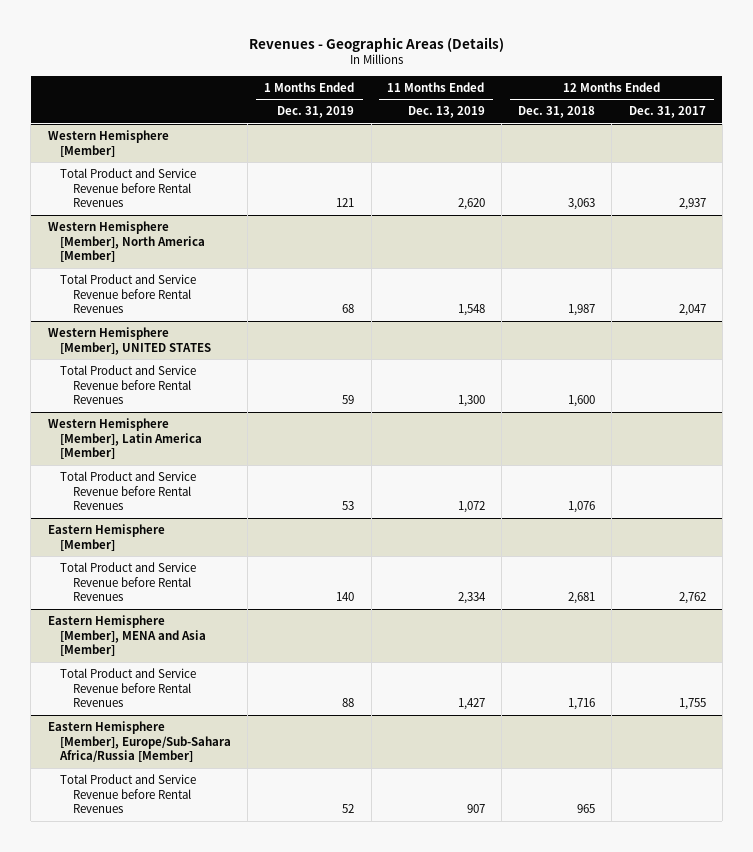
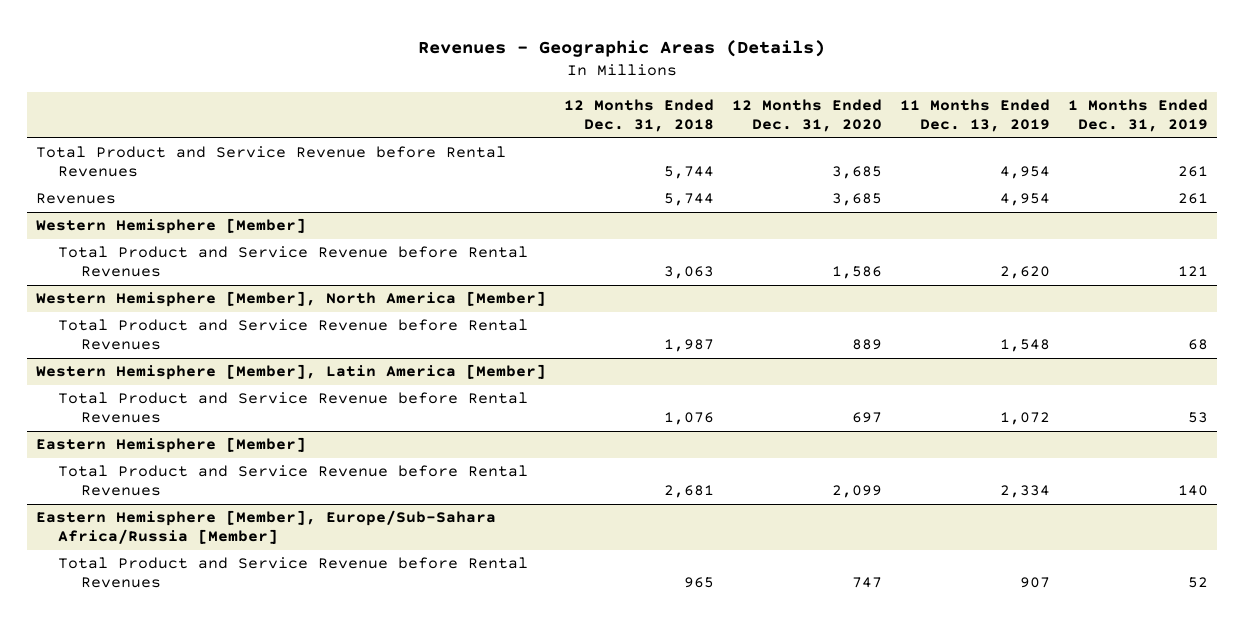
- | 1 Months Ended Dec. 31, 2019 | 11 Months Ended Dec. 13, 2019 | 12 Months Ended Dec. 31, 2018 | 12 Months Ended Dec. 31, 2017
+ | 12 Months Ended Dec. 31, 2018 | 12 Months Ended Dec. 31, 2020 | 11 Months Ended Dec. 13, 2019 | 1 Months Ended Dec. 31, 2019
+ Total Product and Service Revenue before Rental Revenues | 5,744 | 3,685 | 4,954 | 261
+ Revenues | 5,744 | 3,685 | 4,954 | 261
- Western Hemisphere [Member], UNITED STATES
- Total Product and Service Revenue before Rental Revenues | 59 | 1,300 | 1,600 |
- Eastern Hemisphere [Member], MENA and Asia [Member]
- Total Product and Service Revenue before Rental Revenues | 88 | 1,427 | 1,716 | 1,755

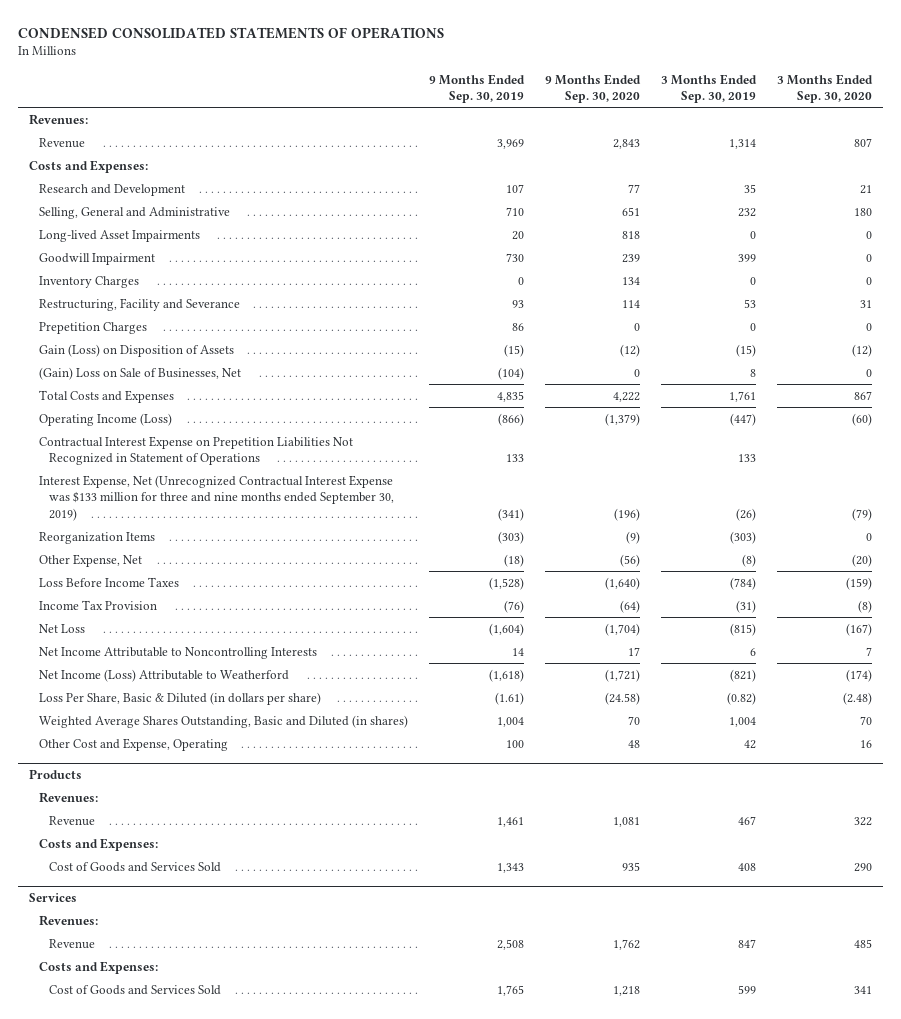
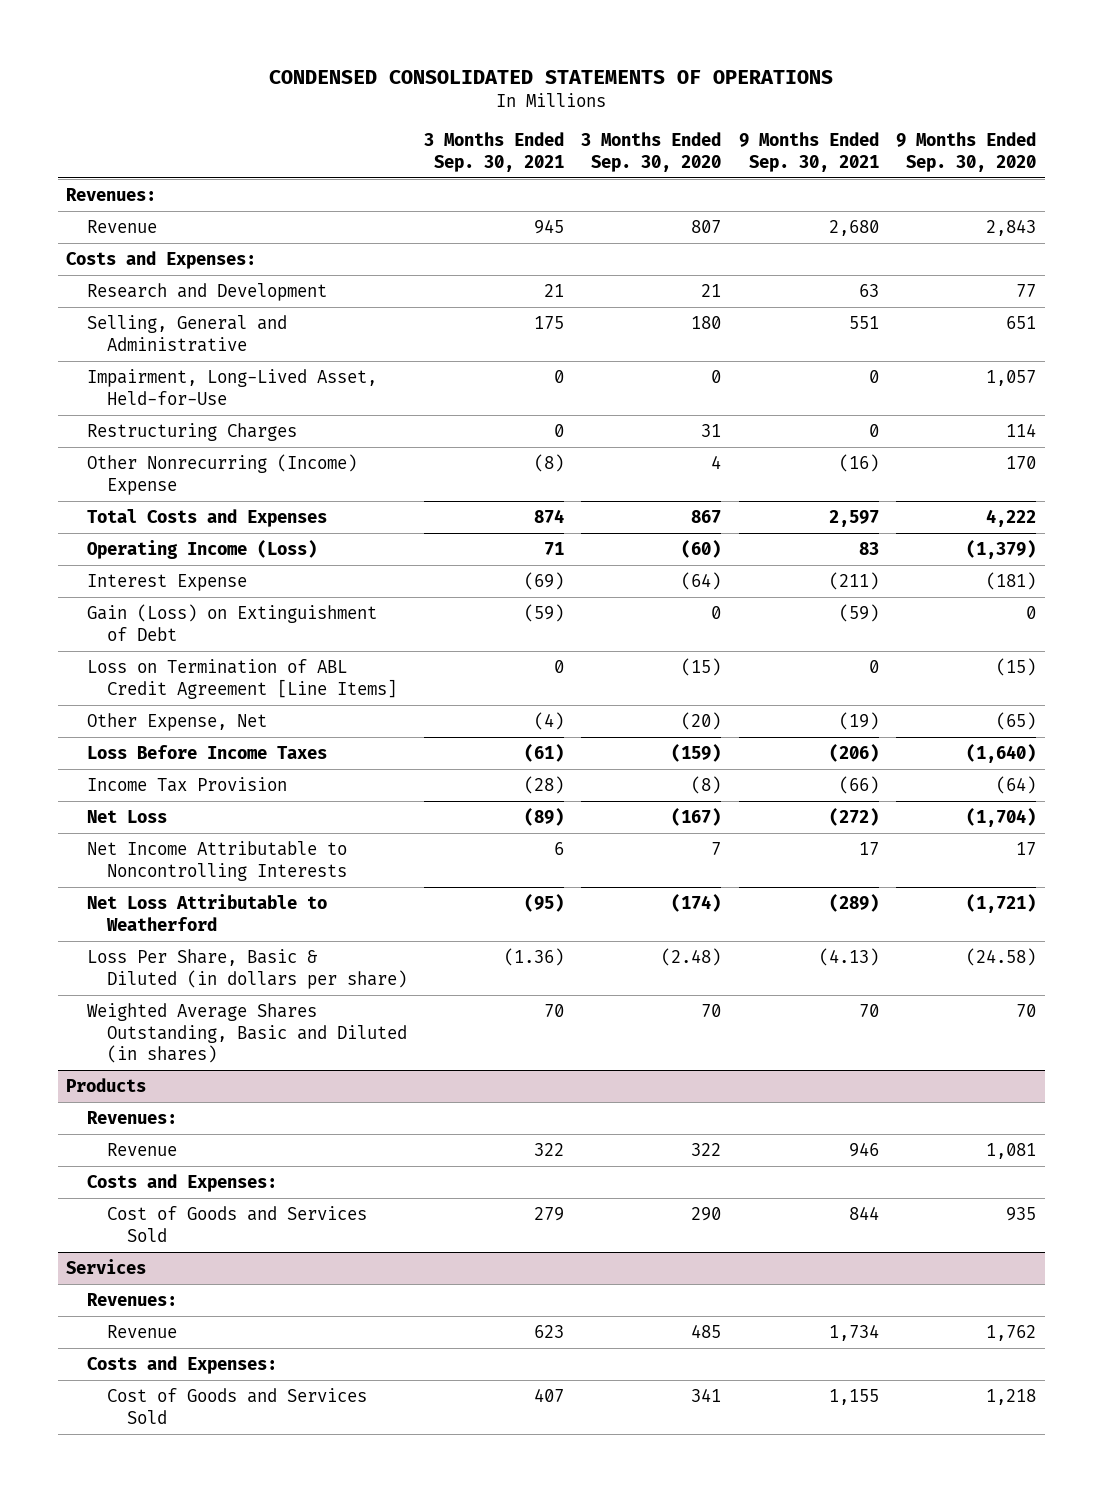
- | 9 Months Ended Sep. 30, 2019 | 9 Months Ended Sep. 30, 2020 | 3 Months Ended Sep. 30, 2019 | 3 Months Ended Sep. 30, 2020
+ | 3 Months Ended Sep. 30, 2021 | 3 Months Ended Sep. 30, 2020 | 9 Months Ended Sep. 30, 2021 | 9 Months Ended Sep. 30, 2020
- Long-lived Asset Impairments | 20 | 818 | 0 | 0
- Goodwill Impairment | 730 | 239 | 399 | 0
- Inventory Charges | 0 | 134 | 0 | 0
- Restructuring, Facility and Severance | 93 | 114 | 53 | 31
- Prepetition Charges | 86 | 0 | 0 | 0
- Gain (Loss) on Disposition of Assets | (15) | (12) | (15) | (12)
- (Gain) Loss on Sale of Businesses, Net | (104) | 0 | 8 | 0
+ Impairment, Long-Lived Asset, Held-for-Use | 0 | 0 | 0 | 1,057
+ Restructuring Charges | 0 | 31 | 0 | 114
+ Other Nonrecurring (Income) Expense | (8) | 4 | (16) | 170
- Contractual Interest Expense on Prepetition Liabilities Not Recognized in Statement of Operations | 133 | | 133 |
- Interest Expense, Net (Unrecognized Contractual Interest Expense was $133 million for three and nine months ended September 30, 2019) | (341) | (196) | (26) | (79)
- Reorganization Items | (303) | (9) | (303) | 0
- Other Expense, Net | (18) | (56) | (8) | (20)
+ Interest Expense | (69) | (64) | (211) | (181)
+ Gain (Loss) on Extinguishment of Debt | (59) | 0 | (59) | 0
+ Loss on Termination of ABL Credit Agreement [Line Items] | 0 | (15) | 0 | (15)
+ Other Expense, Net | (4) | (20) | (19) | (65)
- Net Income (Loss) Attributable to Weatherford | (1,618) | (1,721) | (821) | (174)
+ Net Loss Attributable to Weatherford | (95) | (174) | (289) | (1,721)
- Other Cost and Expense, Operating | 100 | 48 | 42 | 16

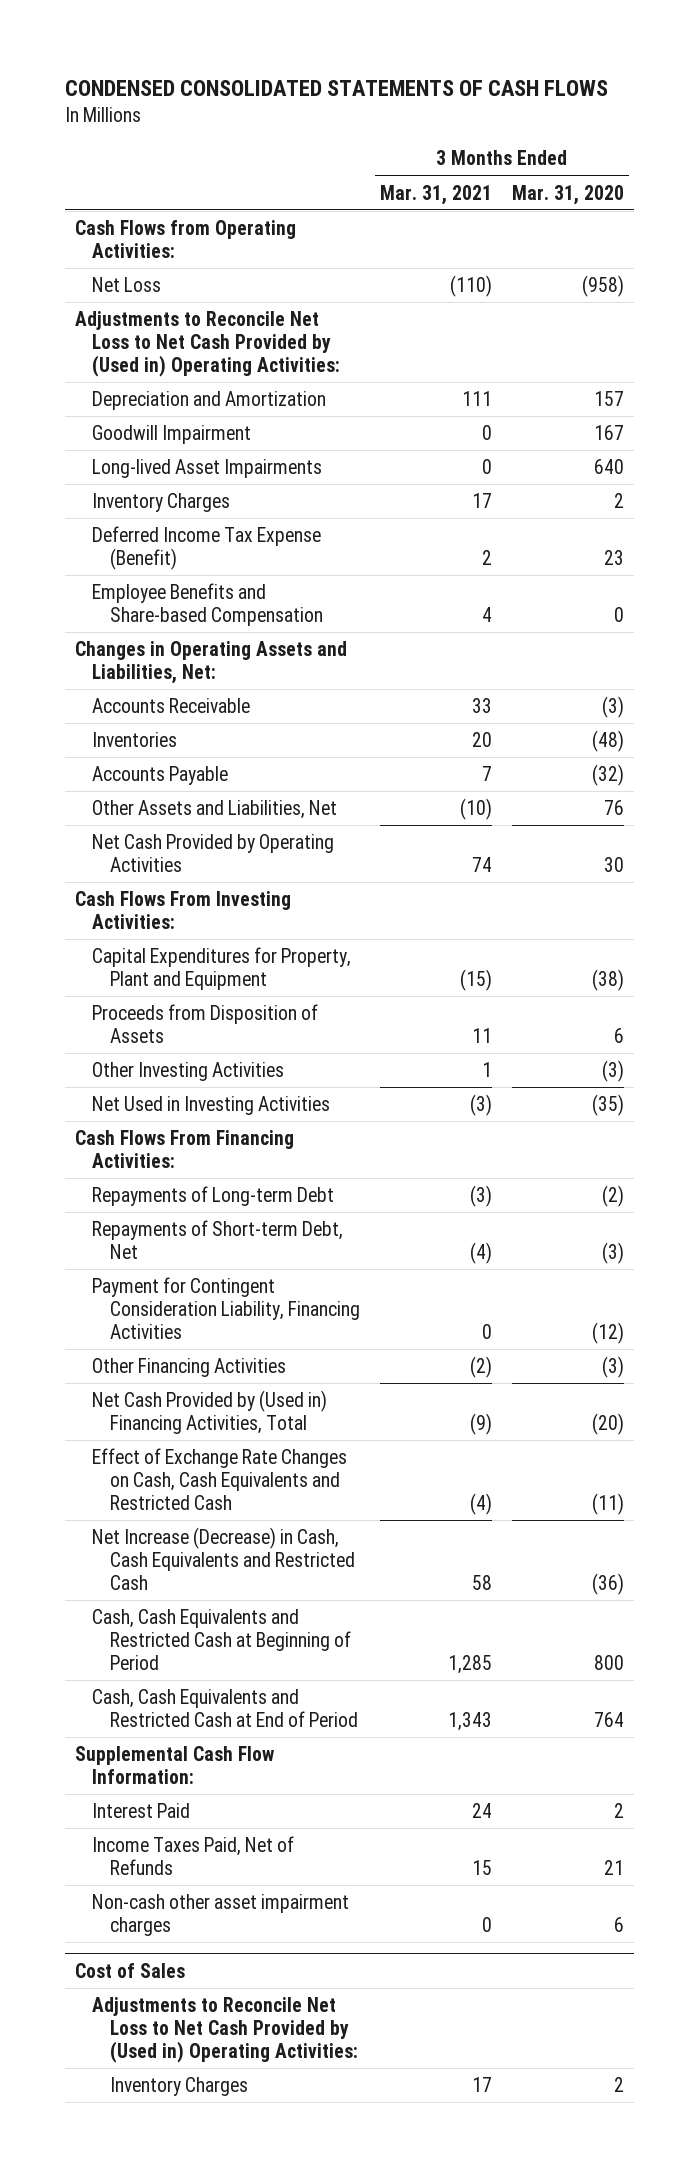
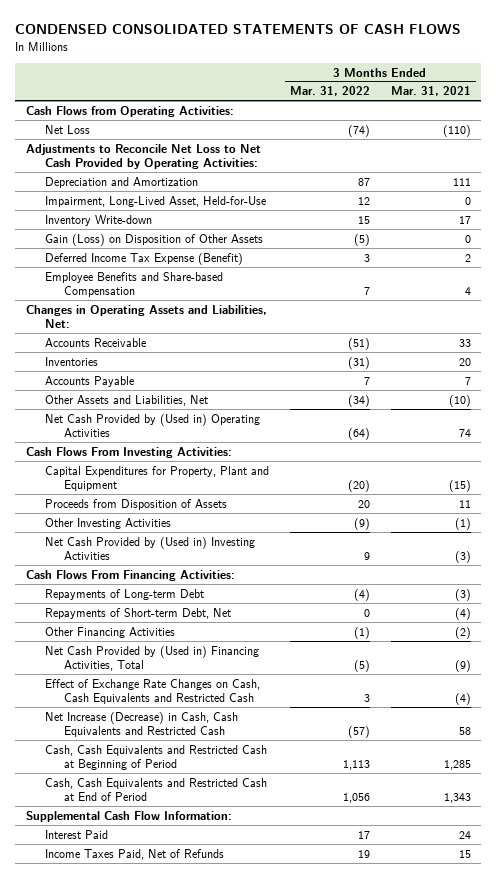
- | 3 Months Ended Mar. 31, 2021 | 3 Months Ended Mar. 31, 2020
+ | 3 Months Ended Mar. 31, 2022 | 3 Months Ended Mar. 31, 2021
- Adjustments to Reconcile Net Loss to Net Cash Provided by (Used in) Operating Activities:
+ Adjustments to Reconcile Net Loss to Net Cash Provided by Operating Activities:
- Goodwill Impairment | 0 | 167
- Long-lived Asset Impairments | 0 | 640
- Inventory Charges | 17 | 2
+ Impairment, Long-Lived Asset, Held-for-Use | 12 | 0
+ Inventory Write-down | 15 | 17
+ Gain (Loss) on Disposition of Other Assets | (5) | 0
- Net Cash Provided by Operating Activities | 74 | 30
+ Net Cash Provided by (Used in) Operating Activities | (64) | 74
- Other Investing Activities | 1 | (3)
- Net Used in Investing Activities | (3) | (35)
+ Other Investing Activities | (9) | (1)
+ Net Cash Provided by (Used in) Investing Activities | 9 | (3)
- Payment for Contingent Consideration Liability, Financing Activities | 0 | (12)
- Non-cash other asset impairment charges | 0 | 6
- Cost of Sales
- Adjustments to Reconcile Net Loss to Net Cash Provided by (Used in) Operating Activities:
- Inventory Charges | 17 | 2

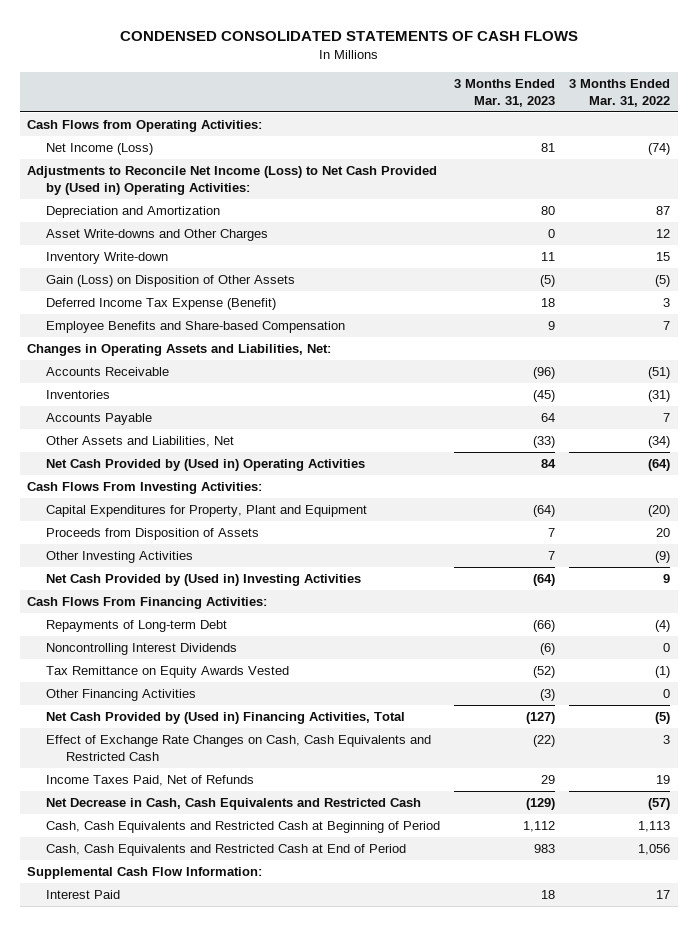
- | 3 Months Ended Mar. 31, 2022 | 3 Months Ended Mar. 31, 2021
+ | 3 Months Ended Mar. 31, 2023 | 3 Months Ended Mar. 31, 2022
- Net Loss | (74) | (110)
- Adjustments to Reconcile Net Loss to Net Cash Provided by Operating Activities:
+ Net Income (Loss) | 81 | (74)
+ Adjustments to Reconcile Net Income (Loss) to Net Cash Provided by (Used in) Operating Activities:
- Impairment, Long-Lived Asset, Held-for-Use | 12 | 0
+ Asset Write-downs and Other Charges | 0 | 12
- Repayments of Short-term Debt, Net | 0 | (4)
- Other Financing Activities | (1) | (2)
+ Noncontrolling Interest Dividends | (6) | 0
+ Tax Remittance on Equity Awards Vested | (52) | (1)
+ Other Financing Activities | (3) | 0
- Net Increase (Decrease) in Cash, Cash Equivalents and Restricted Cash | (57) | 58
moved up: Income Taxes Paid, Net of Refunds | 29 | 19
+ Net Decrease in Cash, Cash Equivalents and Restricted Cash | (129) | (57)

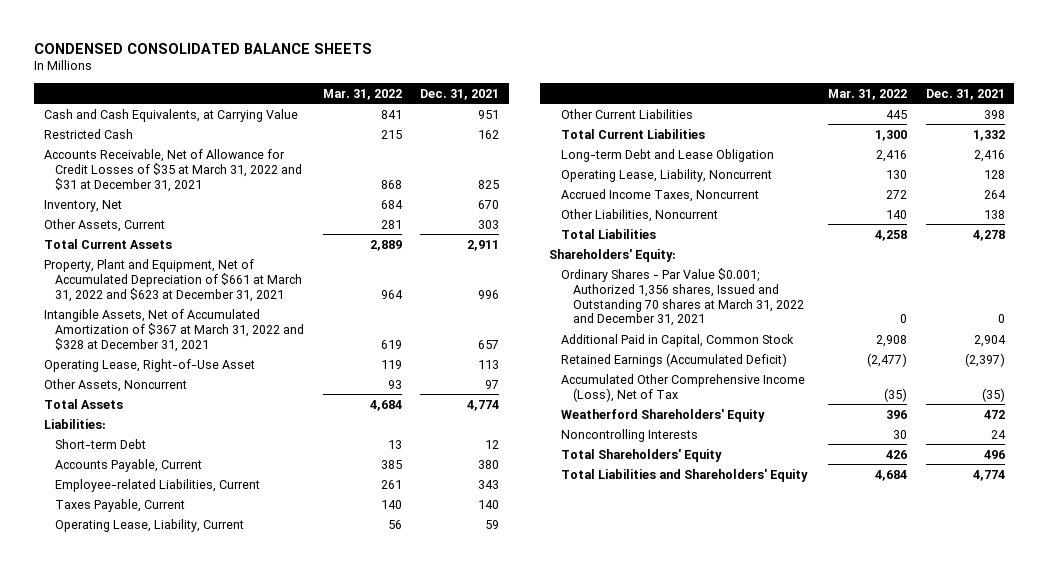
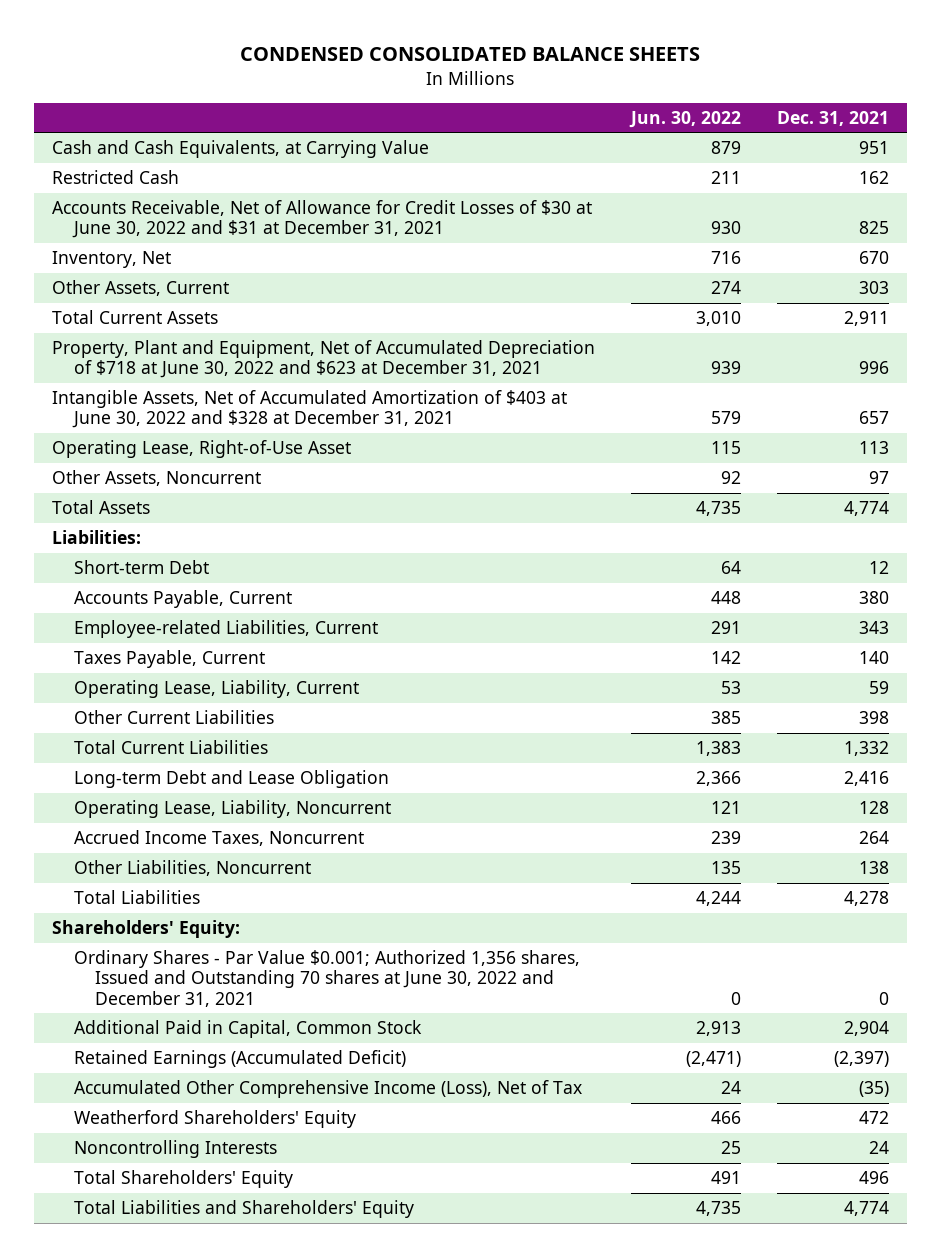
- | Mar. 31, 2022 | Dec. 31, 2021
+ | Jun. 30, 2022 | Dec. 31, 2021
- Accounts Receivable, Net of Allowance for Credit Losses of $35 at March 31, 2022 and $31 at December 31, 2021 | 868 | 825
+ Accounts Receivable, Net of Allowance for Credit Losses of $30 at June 30, 2022 and $31 at December 31, 2021 | 930 | 825
- Property, Plant and Equipment, Net of Accumulated Depreciation of $661 at March 31, 2022 and $623 at December 31, 2021 | 964 | 996
- Intangible Assets, Net of Accumulated Amortization of $367 at March 31, 2022 and $328 at December 31, 2021 | 619 | 657
+ Property, Plant and Equipment, Net of Accumulated Depreciation of $718 at June 30, 2022 and $623 at December 31, 2021 | 939 | 996
+ Intangible Assets, Net of Accumulated Amortization of $403 at June 30, 2022 and $328 at December 31, 2021 | 579 | 657
- Ordinary Shares - Par Value $0.001; Authorized 1,356 shares, Issued and Outstanding 70 shares at March 31, 2022 and December 31, 2021 | 0 | 0
+ Ordinary Shares - Par Value $0.001; Authorized 1,356 shares, Issued and Outstanding 70 shares at June 30, 2022 and December 31, 2021 | 0 | 0

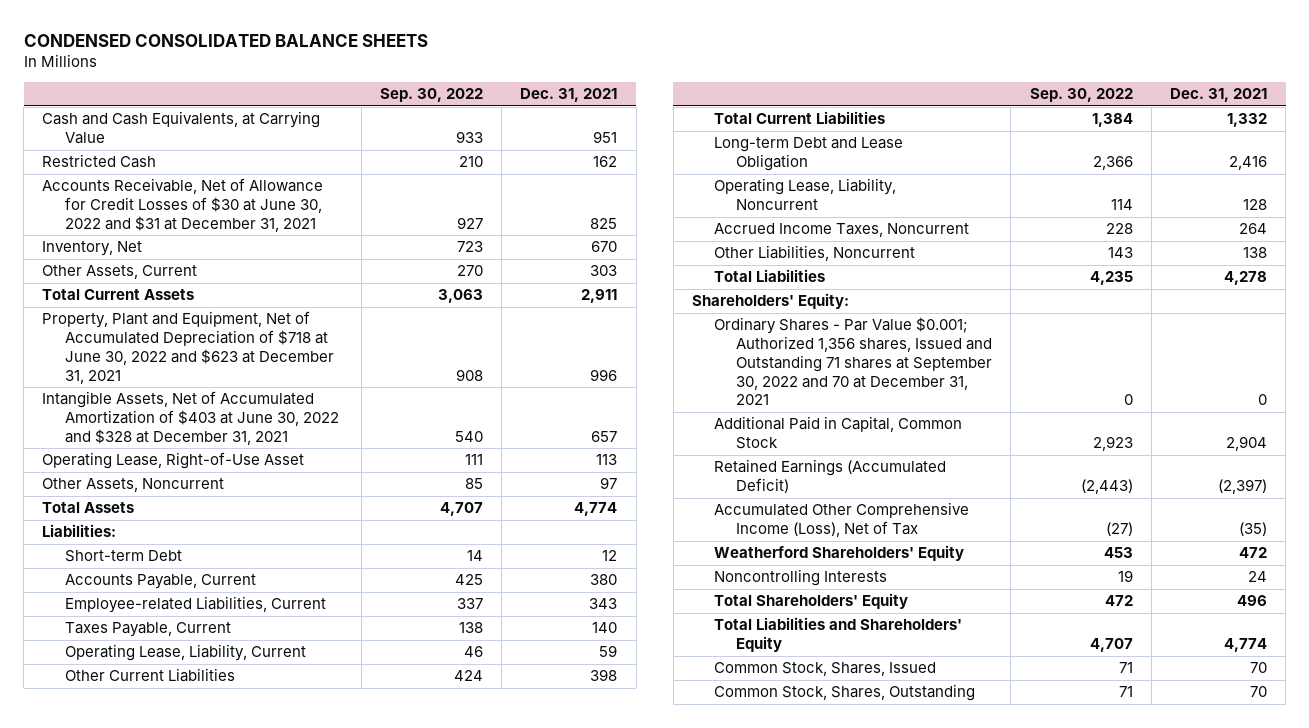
- | Jun. 30, 2022 | Dec. 31, 2021
+ | Sep. 30, 2022 | Dec. 31, 2021
- Ordinary Shares - Par Value $0.001; Authorized 1,356 shares, Issued and Outstanding 70 shares at June 30, 2022 and December 31, 2021 | 0 | 0
+ Ordinary Shares - Par Value $0.001; Authorized 1,356 shares, Issued and Outstanding 71 shares at September 30, 2022 and 70 at December 31, 2021 | 0 | 0
+ Common Stock, Shares, Issued | 71 | 70
+ Common Stock, Shares, Outstanding | 71 | 70

